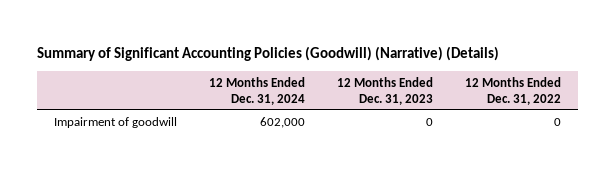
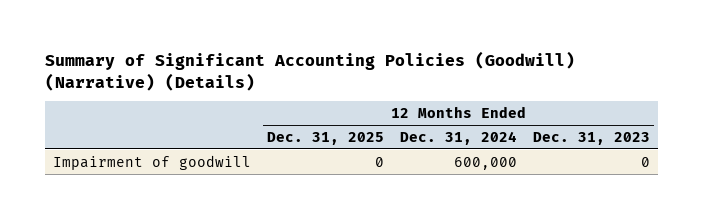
- | 12 Months Ended Dec. 31, 2024 | 12 Months Ended Dec. 31, 2023 | 12 Months Ended Dec. 31, 2022
+ | 12 Months Ended Dec. 31, 2025 | 12 Months Ended Dec. 31, 2024 | 12 Months Ended Dec. 31, 2023
- Impairment of goodwill | 602,000 | 0 | 0
+ Impairment of goodwill | 0 | 600,000 | 0

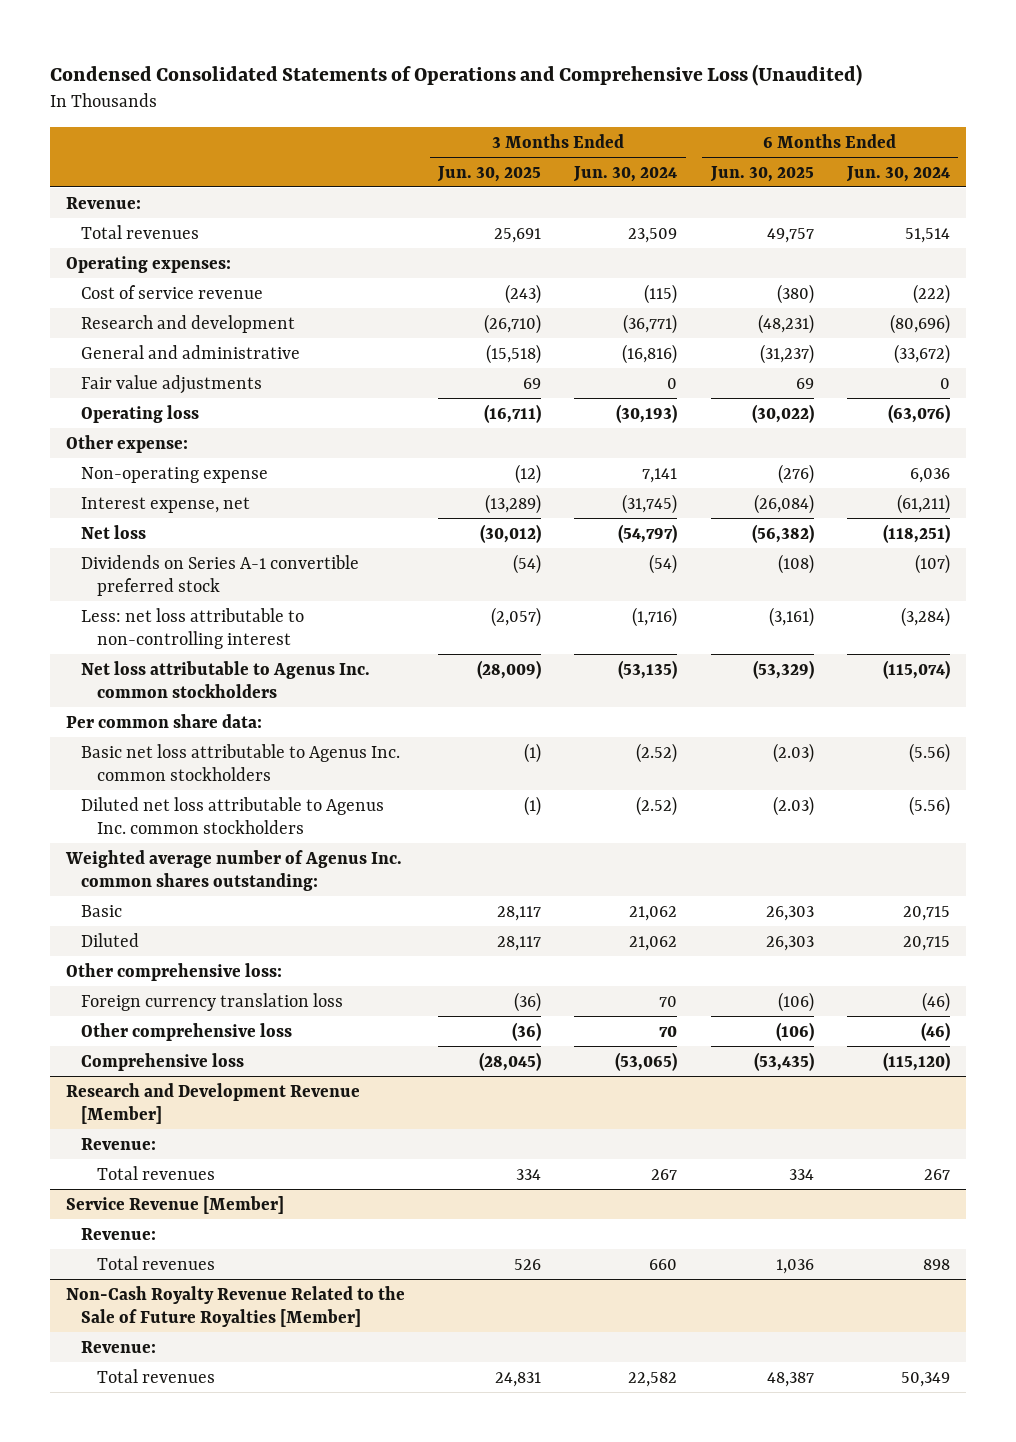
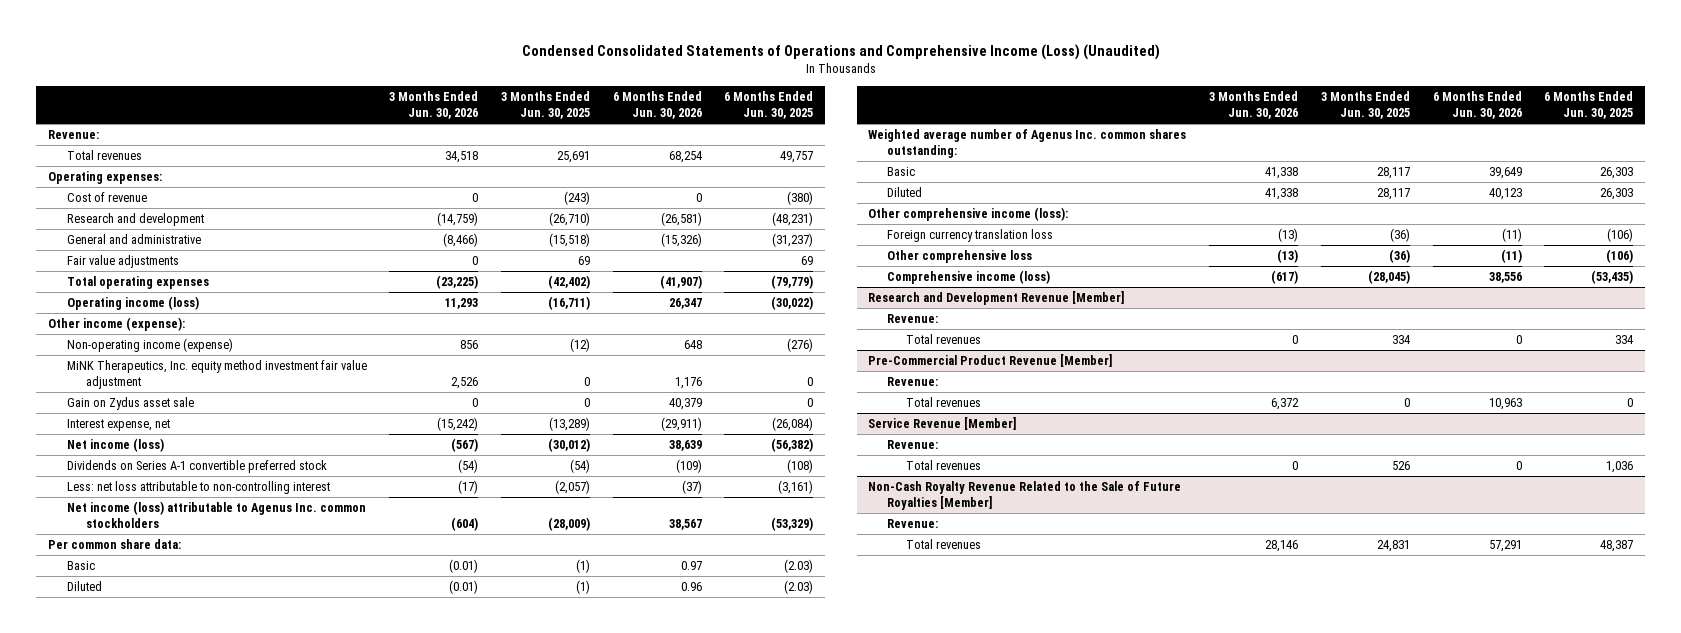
- Condensed Consolidated Statements of Operations and Comprehensive Loss (Unaudited)
+ Condensed Consolidated Statements of Operations and Comprehensive Income (Loss) (Unaudited)
- | 3 Months Ended Jun. 30, 2025 | 3 Months Ended Jun. 30, 2024 | 6 Months Ended Jun. 30, 2025 | 6 Months Ended Jun. 30, 2024
+ | 3 Months Ended Jun. 30, 2026 | 3 Months Ended Jun. 30, 2025 | 6 Months Ended Jun. 30, 2026 | 6 Months Ended Jun. 30, 2025
- Cost of service revenue | (243) | (115) | (380) | (222)
+ Cost of revenue | 0 | (243) | 0 | (380)
- Operating loss | (16,711) | (30,193) | (30,022) | (63,076)
- Other expense:
- Non-operating expense | (12) | 7,141 | (276) | 6,036
+ Total operating expenses | (23,225) | (42,402) | (41,907) | (79,779)
+ Operating income (loss) | 11,293 | (16,711) | 26,347 | (30,022)
+ Other income (expense):
+ Non-operating income (expense) | 856 | (12) | 648 | (276)
+ MiNK Therapeutics, Inc. equity method investment fair value adjustment | 2,526 | 0 | 1,176 | 0
+ Gain on Zydus asset sale | 0 | 0 | 40,379 | 0
- Net loss | (30,012) | (54,797) | (56,382) | (118,251)
+ Net income (loss) | (567) | (30,012) | 38,639 | (56,382)
- Net loss attributable to Agenus Inc. common stockholders | (28,009) | (53,135) | (53,329) | (115,074)
+ Net income (loss) attributable to Agenus Inc. common stockholders | (604) | (28,009) | 38,567 | (53,329)
- Basic net loss attributable to Agenus Inc. common stockholders | (1) | (2.52) | (2.03) | (5.56)
- Diluted net loss attributable to Agenus Inc. common stockholders | (1) | (2.52) | (2.03) | (5.56)
+ Basic | (0.01) | (1) | 0.97 | (2.03)
+ Diluted | (0.01) | (1) | 0.96 | (2.03)
- Other comprehensive loss:
+ Other comprehensive income (loss):
- Comprehensive loss | (28,045) | (53,065) | (53,435) | (115,120)
+ Comprehensive income (loss) | (617) | (28,045) | 38,556 | (53,435)
+ Pre-Commercial Product Revenue [Member]
+ Revenue:
+ Total revenues | 6,372 | 0 | 10,963 | 0

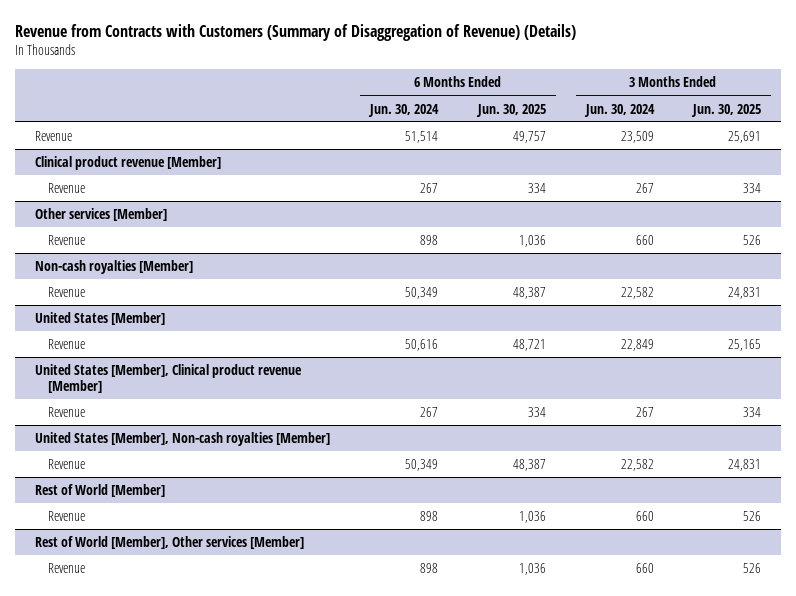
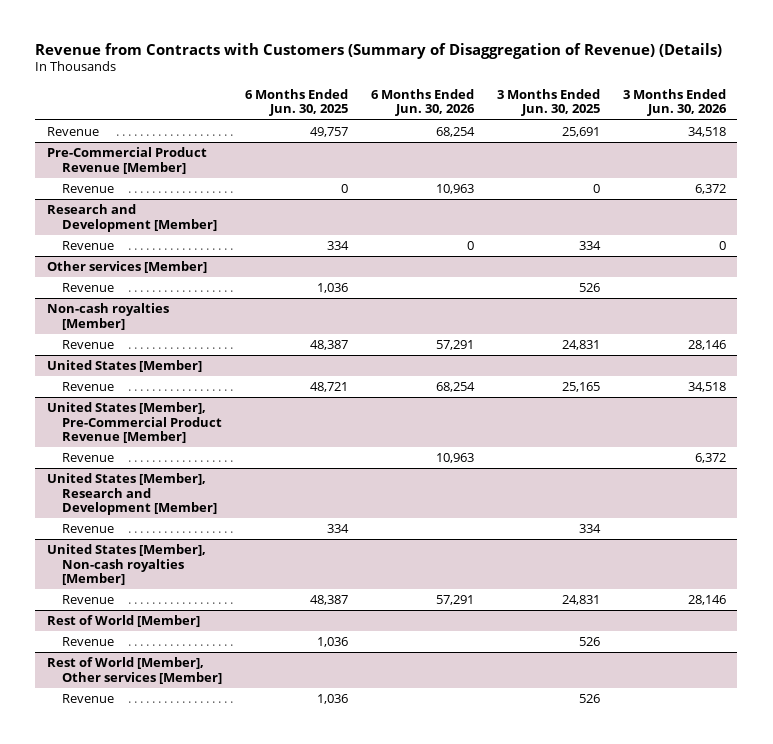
- | 6 Months Ended Jun. 30, 2024 | 6 Months Ended Jun. 30, 2025 | 3 Months Ended Jun. 30, 2024 | 3 Months Ended Jun. 30, 2025
+ | 6 Months Ended Jun. 30, 2025 | 6 Months Ended Jun. 30, 2026 | 3 Months Ended Jun. 30, 2025 | 3 Months Ended Jun. 30, 2026
- Clinical product revenue [Member]
+ Pre-Commercial Product Revenue [Member]
+ Revenue | 0 | 10,963 | 0 | 6,372
+ Research and Development [Member]
- United States [Member], Clinical product revenue [Member]
+ United States [Member], Pre-Commercial Product Revenue [Member]
+ Revenue | | 10,963 | | 6,372
+ United States [Member], Research and Development [Member]

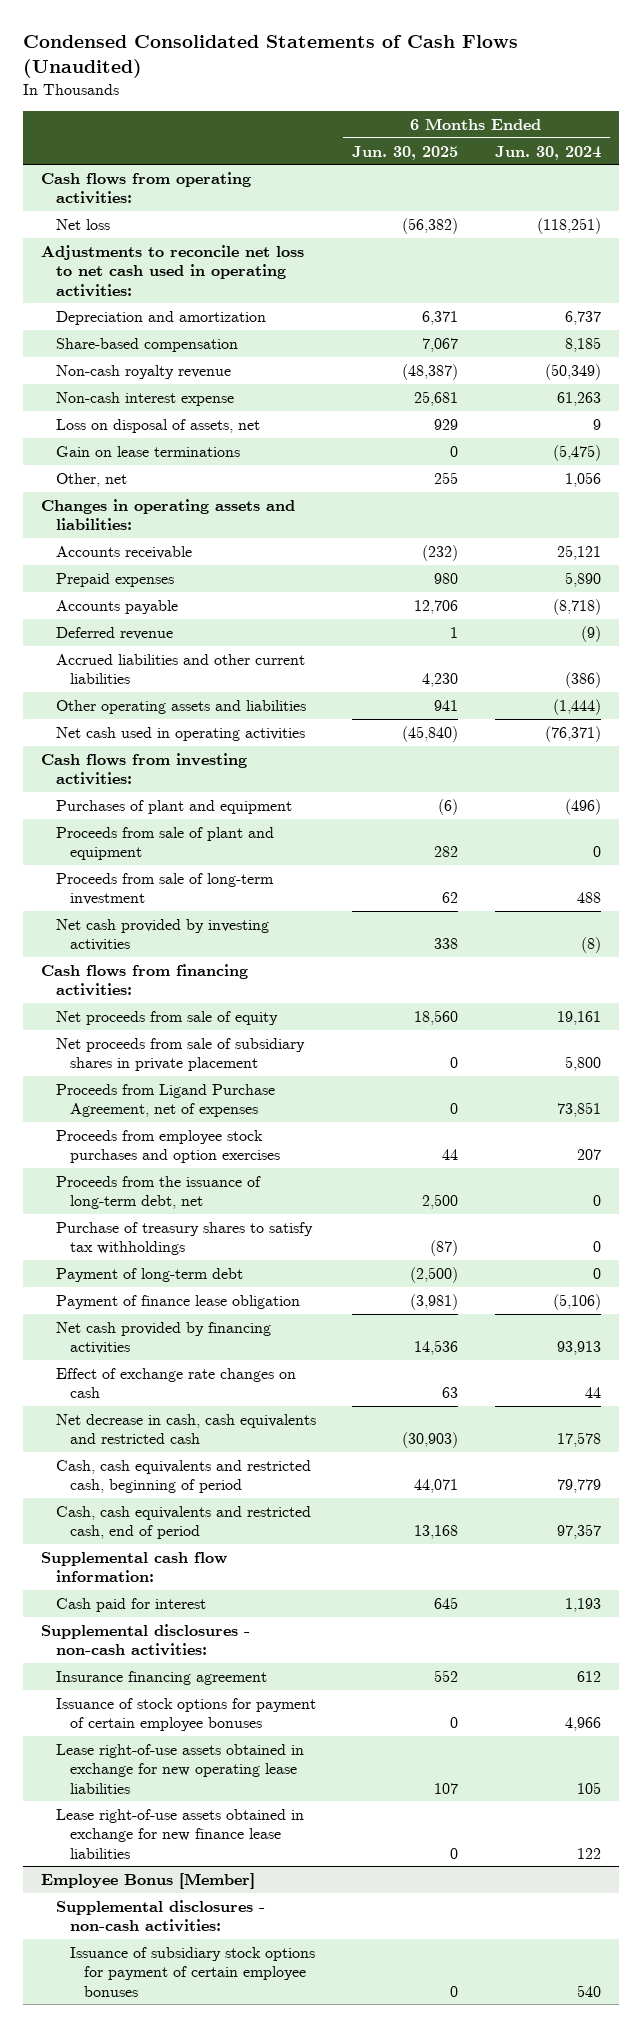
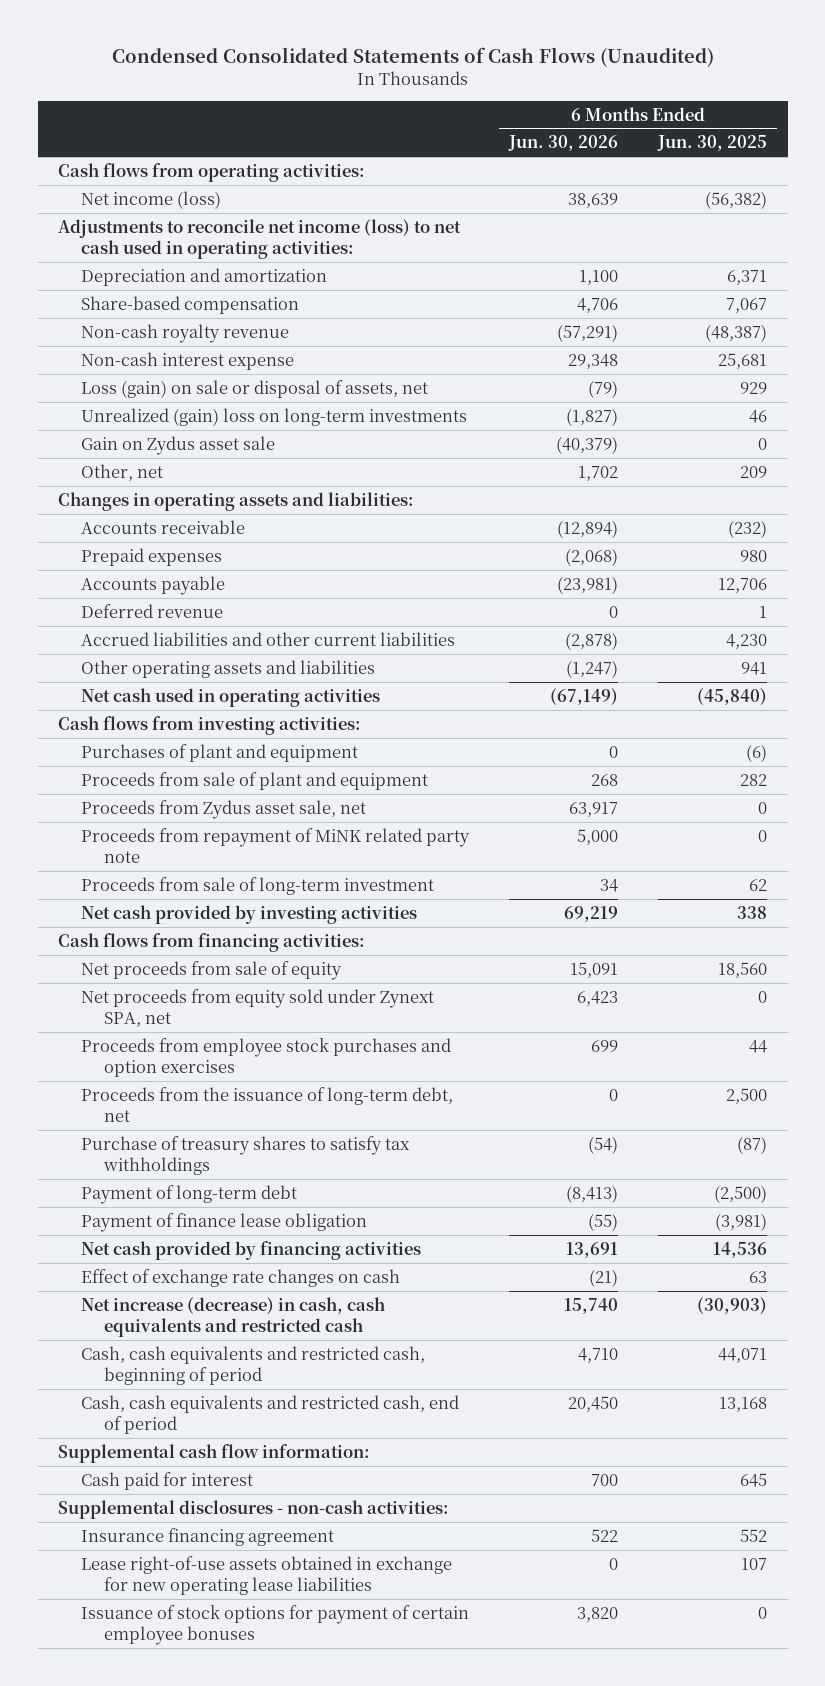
- | 6 Months Ended Jun. 30, 2025 | 6 Months Ended Jun. 30, 2024
+ | 6 Months Ended Jun. 30, 2026 | 6 Months Ended Jun. 30, 2025
- Net loss | (56,382) | (118,251)
- Adjustments to reconcile net loss to net cash used in operating activities:
+ Net income (loss) | 38,639 | (56,382)
+ Adjustments to reconcile net income (loss) to net cash used in operating activities:
- Loss on disposal of assets, net | 929 | 9
- Gain on lease terminations | 0 | (5,475)
- Other, net | 255 | 1,056
+ Loss (gain) on sale or disposal of assets, net | (79) | 929
+ Unrealized (gain) loss on long-term investments | (1,827) | 46
+ Gain on Zydus asset sale | (40,379) | 0
+ Other, net | 1,702 | 209
+ Proceeds from Zydus asset sale, net | 63,917 | 0
+ Proceeds from repayment of MiNK related party note | 5,000 | 0
- Net proceeds from sale of subsidiary shares in private placement | 0 | 5,800
- Proceeds from Ligand Purchase Agreement, net of expenses | 0 | 73,851
+ Net proceeds from equity sold under Zynext SPA, net | 6,423 | 0
- Net decrease in cash, cash equivalents and restricted cash | (30,903) | 17,578
+ Net increase (decrease) in cash, cash equivalents and restricted cash | 15,740 | (30,903)
- Lease right-of-use assets obtained in exchange for new finance lease liabilities | 0 | 122
- Employee Bonus [Member]
- Supplemental disclosures - non-cash activities:
- Issuance of subsidiary stock options for payment of certain employee bonuses | 0 | 540
moved down: Issuance of stock options for payment of certain employee bonuses | 3,820 | 0

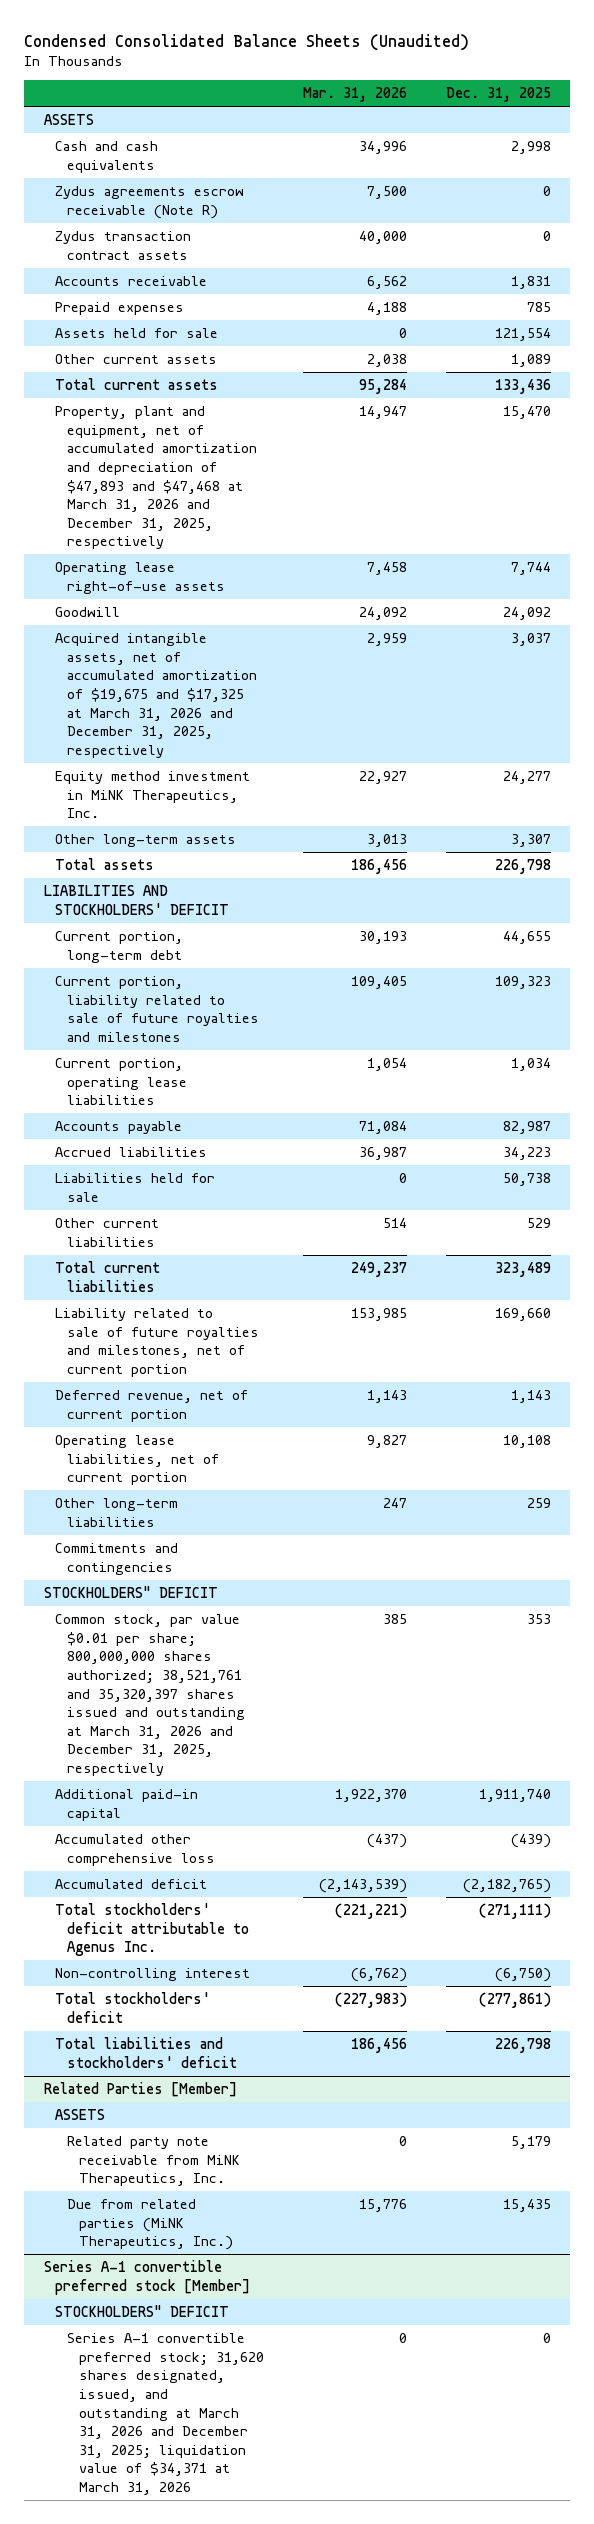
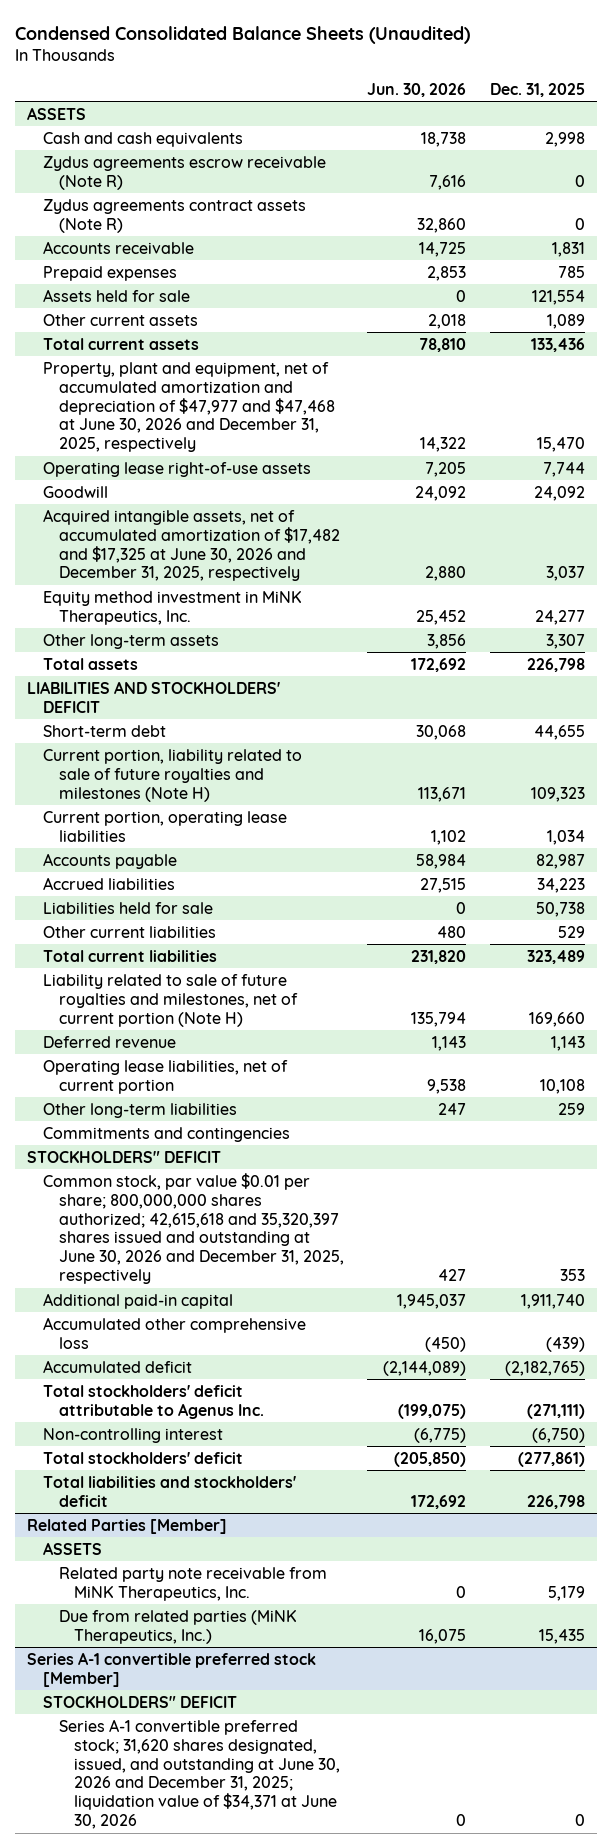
- | Mar. 31, 2026 | Dec. 31, 2025
+ | Jun. 30, 2026 | Dec. 31, 2025
- Zydus transaction contract assets | 40,000 | 0
+ Zydus agreements contract assets (Note R) | 32,860 | 0
- Property, plant and equipment, net of accumulated amortization and depreciation of $47,893 and $47,468 at March 31, 2026 and December 31, 2025, respectively | 14,947 | 15,470
+ Property, plant and equipment, net of accumulated amortization and depreciation of $47,977 and $47,468 at June 30, 2026 and December 31, 2025, respectively | 14,322 | 15,470
- Acquired intangible assets, net of accumulated amortization of $19,675 and $17,325 at March 31, 2026 and December 31, 2025, respectively | 2,959 | 3,037
+ Acquired intangible assets, net of accumulated amortization of $17,482 and $17,325 at June 30, 2026 and December 31, 2025, respectively | 2,880 | 3,037
- Current portion, long-term debt | 30,193 | 44,655
- Current portion, liability related to sale of future royalties and milestones | 109,405 | 109,323
+ Short-term debt | 30,068 | 44,655
+ Current portion, liability related to sale of future royalties and milestones (Note H) | 113,671 | 109,323
- Liability related to sale of future royalties and milestones, net of current portion | 153,985 | 169,660
- Deferred revenue, net of current portion | 1,143 | 1,143
+ Liability related to sale of future royalties and milestones, net of current portion (Note H) | 135,794 | 169,660
+ Deferred revenue | 1,143 | 1,143
- Common stock, par value $0.01 per share; 800,000,000 shares authorized; 38,521,761 and 35,320,397 shares issued and outstanding at March 31, 2026 and December 31, 2025, respectively | 385 | 353
+ Common stock, par value $0.01 per share; 800,000,000 shares authorized; 42,615,618 and 35,320,397 shares issued and outstanding at June 30, 2026 and December 31, 2025, respectively | 427 | 353
@ Series A-1 convertible preferred stock [Member]
- Series A-1 convertible preferred stock; 31,620 shares designated, issued, and outstanding at March 31, 2026 and December 31, 2025; liquidation value of $34,371 at March 31, 2026 | 0 | 0
+ Series A-1 convertible preferred stock; 31,620 shares designated, issued, and outstanding at June 30, 2026 and December 31, 2025; liquidation value of $34,371 at June 30, 2026 | 0 | 0

